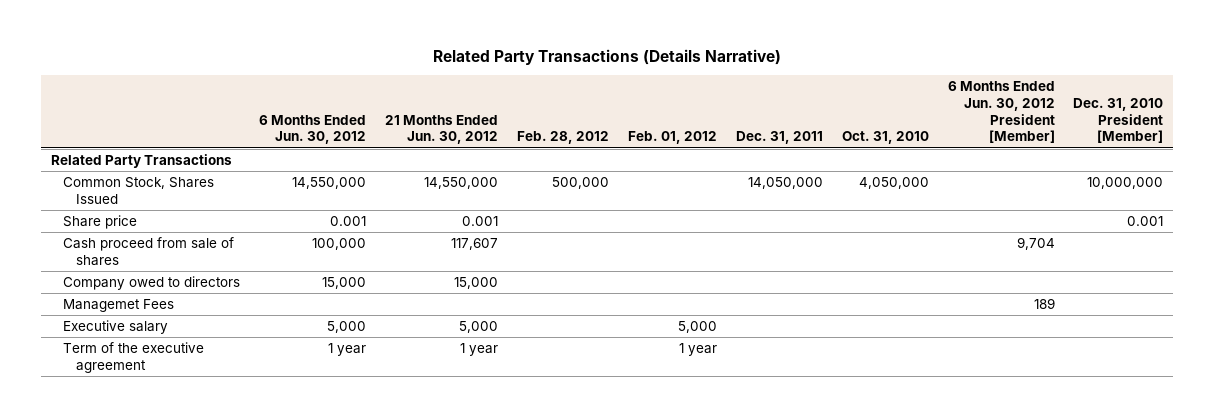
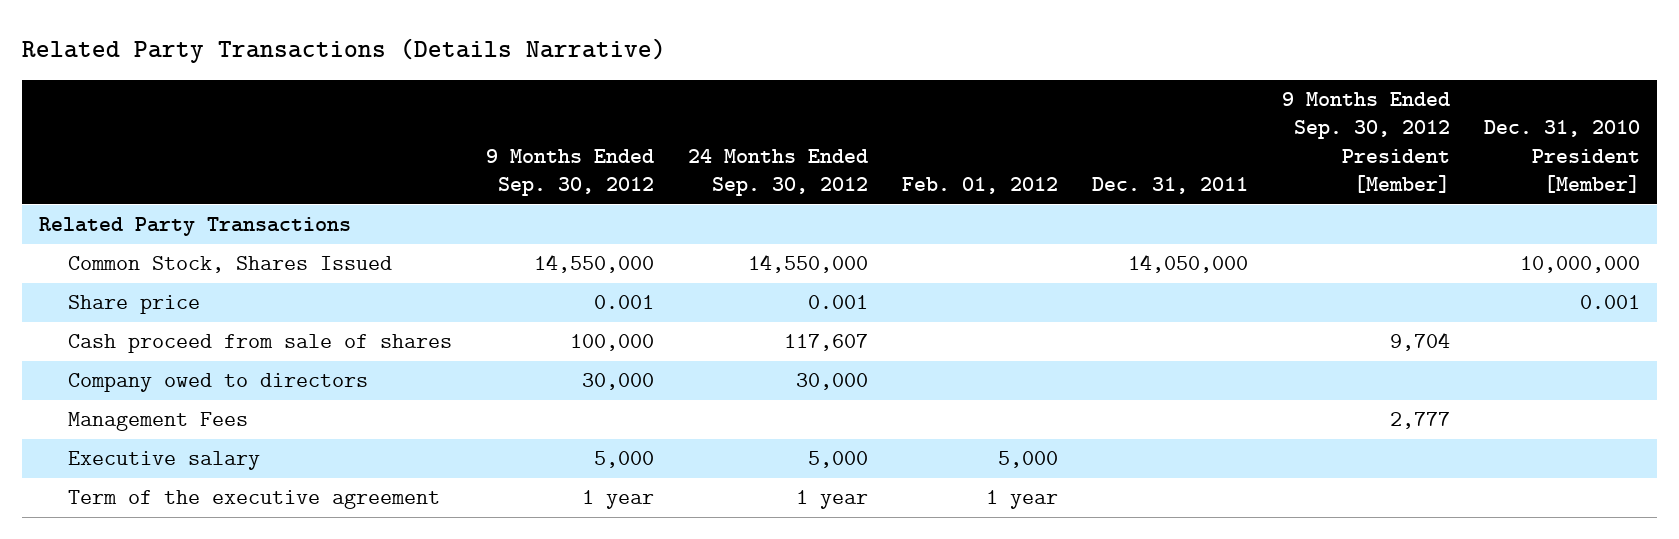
- | 6 Months Ended Jun. 30, 2012 | 21 Months Ended Jun. 30, 2012 | Feb. 28, 2012 | Feb. 01, 2012 | Dec. 31, 2011 | Oct. 31, 2010 | 6 Months Ended Jun. 30, 2012 President [Member] | Dec. 31, 2010 President [Member]
+ | 9 Months Ended Sep. 30, 2012 | 24 Months Ended Sep. 30, 2012 | Feb. 01, 2012 | Dec. 31, 2011 | 9 Months Ended Sep. 30, 2012 President [Member] | Dec. 31, 2010 President [Member]
- Managemet Fees | | | | | | | 189 |
+ Management Fees | | | | | 2,777 |

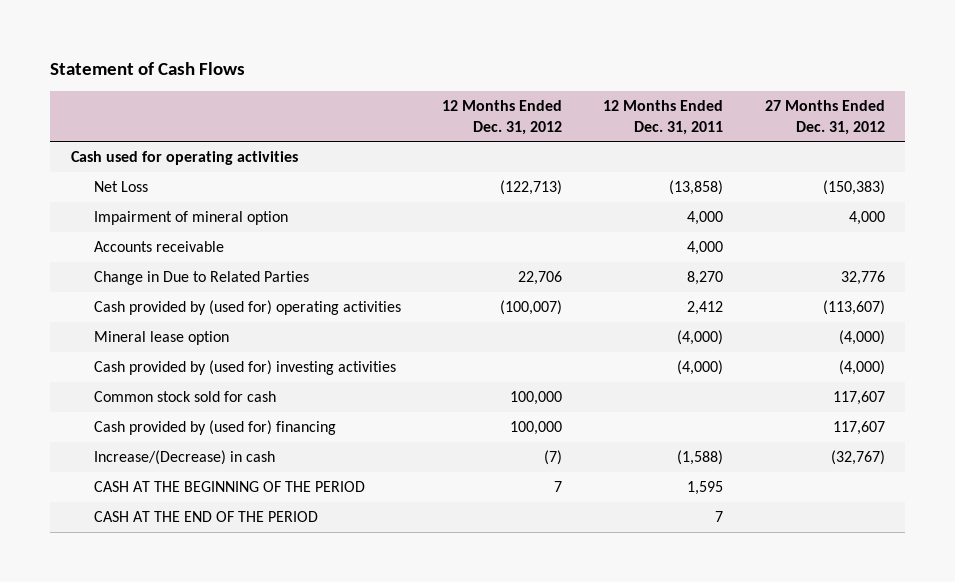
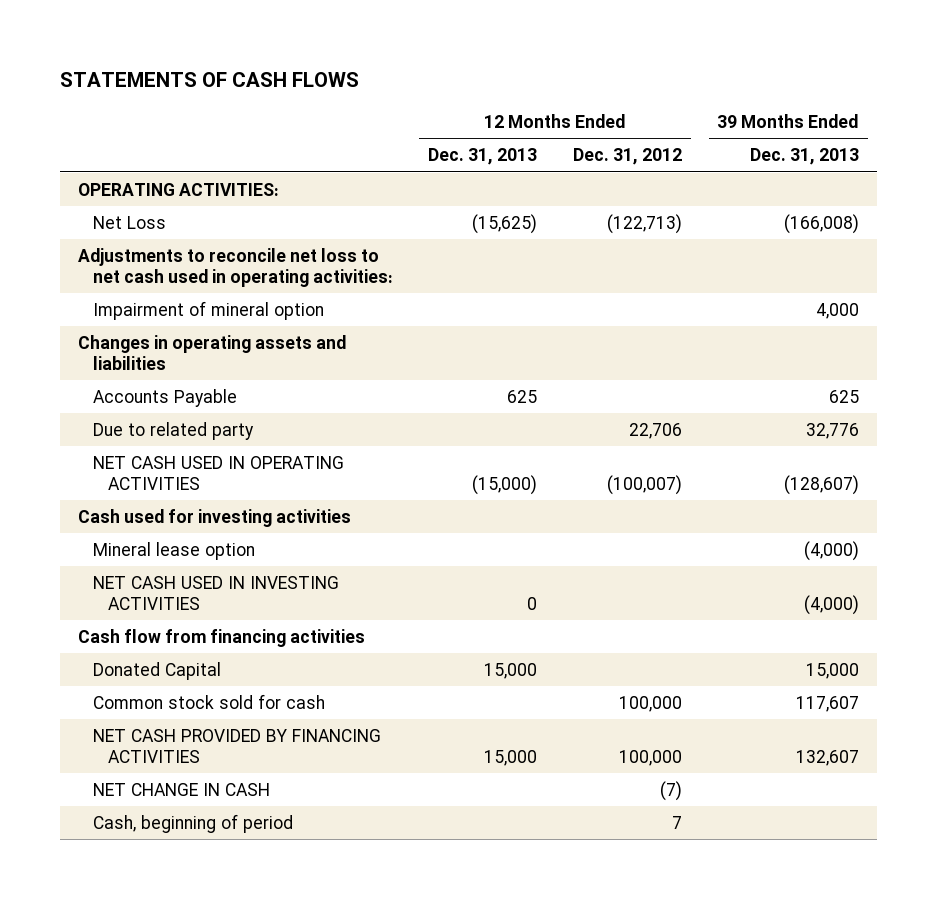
- Statement of Cash Flows
+ STATEMENTS OF CASH FLOWS
- | 12 Months Ended Dec. 31, 2012 | 12 Months Ended Dec. 31, 2011 | 27 Months Ended Dec. 31, 2012
+ | 12 Months Ended Dec. 31, 2013 | 12 Months Ended Dec. 31, 2012 | 39 Months Ended Dec. 31, 2013
- Cash used for operating activities
+ OPERATING ACTIVITIES:
+ Adjustments to reconcile net loss to net cash used in operating activities:
- Accounts receivable | | 4,000 |
- Change in Due to Related Parties | 22,706 | 8,270 | 32,776
- Cash provided by (used for) operating activities | (100,007) | 2,412 | (113,607)
+ Changes in operating assets and liabilities
+ Accounts Payable | 625 | | 625
+ Due to related party | | 22,706 | 32,776
+ NET CASH USED IN OPERATING ACTIVITIES | (15,000) | (100,007) | (128,607)
+ Cash used for investing activities
- Cash provided by (used for) investing activities | | (4,000) | (4,000)
+ NET CASH USED IN INVESTING ACTIVITIES | 0 | | (4,000)
+ Cash flow from financing activities
+ Donated Capital | 15,000 | | 15,000
- Cash provided by (used for) financing | 100,000 | | 117,607
- Increase/(Decrease) in cash | (7) | (1,588) | (32,767)
- CASH AT THE BEGINNING OF THE PERIOD | 7 | 1,595 |
- CASH AT THE END OF THE PERIOD | | 7 |
+ NET CASH PROVIDED BY FINANCING ACTIVITIES | 15,000 | 100,000 | 132,607
+ NET CHANGE IN CASH | | (7) |
+ Cash, beginning of period | | 7 |

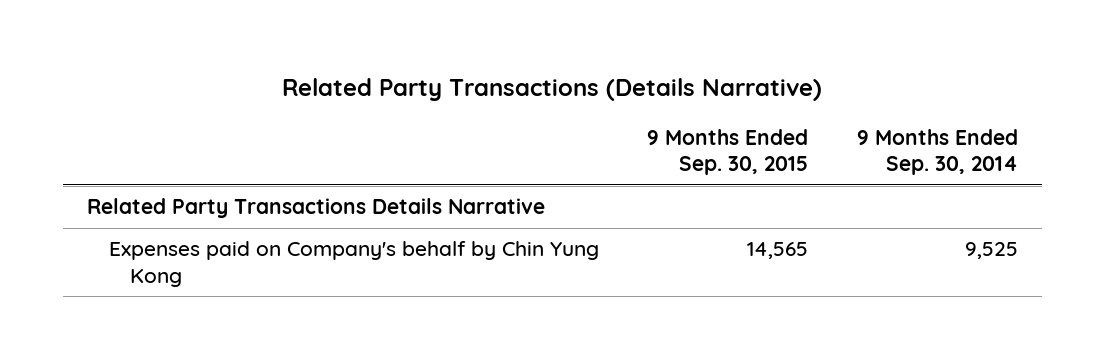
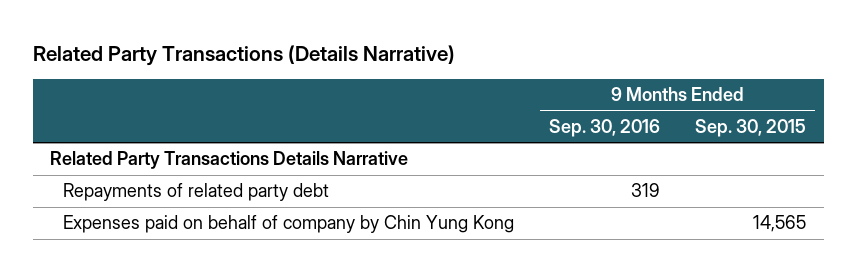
- | 9 Months Ended Sep. 30, 2015 | 9 Months Ended Sep. 30, 2014
+ | 9 Months Ended Sep. 30, 2016 | 9 Months Ended Sep. 30, 2015
- Expenses paid on Company's behalf by Chin Yung Kong | 14,565 | 9,525
+ Repayments of related party debt | 319 |
+ Expenses paid on behalf of company by Chin Yung Kong | | 14,565

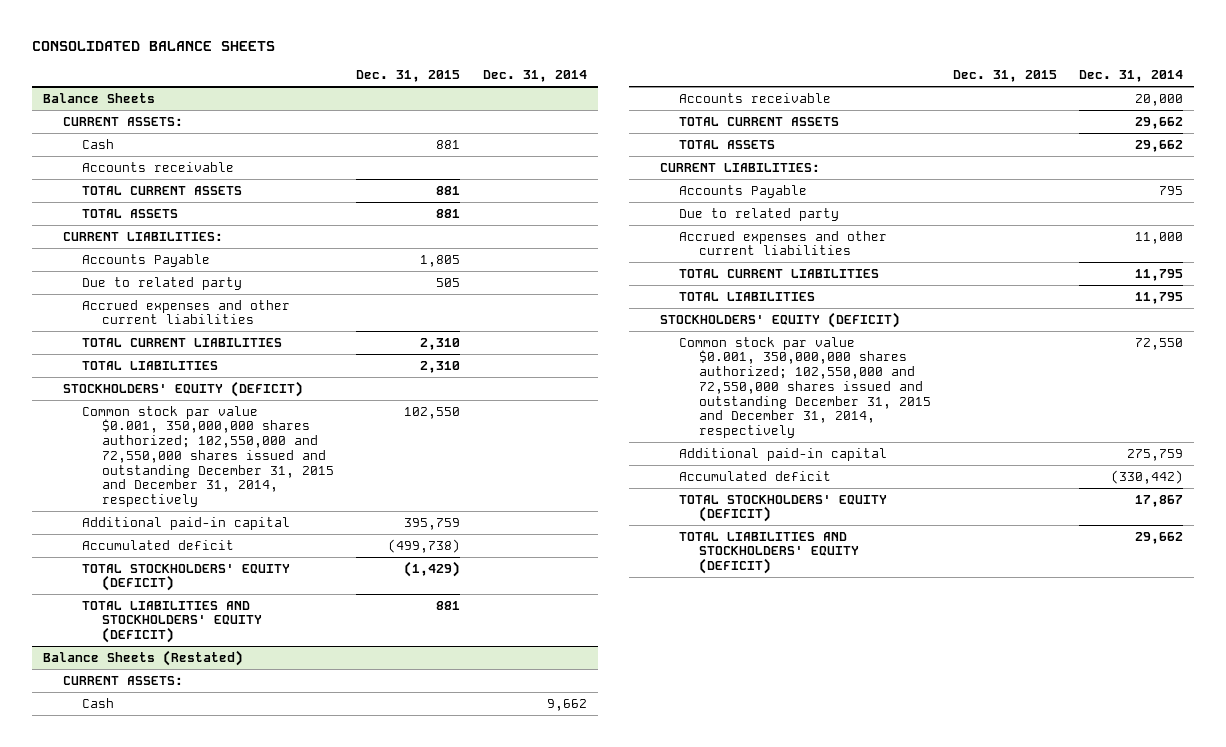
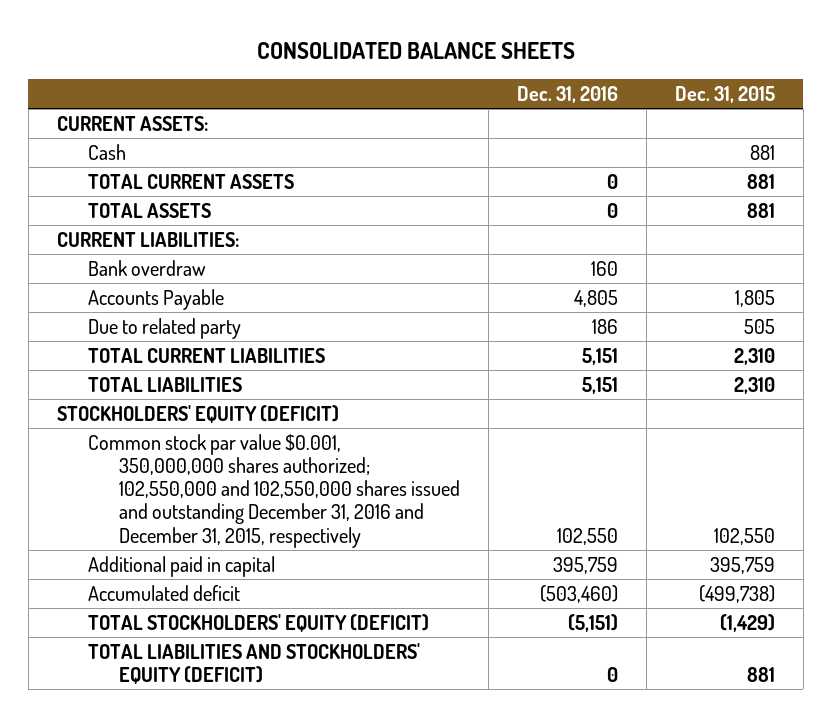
- | Dec. 31, 2015 | Dec. 31, 2014
+ | Dec. 31, 2016 | Dec. 31, 2015
- Balance Sheets
- Accounts receivable
+ Bank overdraw | 160 |
- Accrued expenses and other current liabilities
- Common stock par value $0.001, 350,000,000 shares authorized; 102,550,000 and 72,550,000 shares issued and outstanding December 31, 2015 and December 31, 2014, respectively | 102,550 |
- Additional paid-in capital | 395,759 |
+ Common stock par value $0.001, 350,000,000 shares authorized; 102,550,000 and 102,550,000 shares issued and outstanding December 31, 2016 and December 31, 2015, respectively | 102,550 | 102,550
+ Additional paid in capital | 395,759 | 395,759
- Balance Sheets (Restated)
- CURRENT ASSETS:
- Cash | | 9,662
- Accounts receivable | | 20,000
- TOTAL CURRENT ASSETS | | 29,662
- TOTAL ASSETS | | 29,662
- CURRENT LIABILITIES:
- Accounts Payable | | 795
- Due to related party
- Accrued expenses and other current liabilities | | 11,000
- TOTAL CURRENT LIABILITIES | | 11,795
- TOTAL LIABILITIES | | 11,795
- STOCKHOLDERS' EQUITY (DEFICIT)
- Common stock par value $0.001, 350,000,000 shares authorized; 102,550,000 and 72,550,000 shares issued and outstanding December 31, 2015 and December 31, 2014, respectively | | 72,550
- Additional paid-in capital | | 275,759
- Accumulated deficit | | (330,442)
- TOTAL STOCKHOLDERS' EQUITY (DEFICIT) | | 17,867
- TOTAL LIABILITIES AND STOCKHOLDERS' EQUITY (DEFICIT) | | 29,662

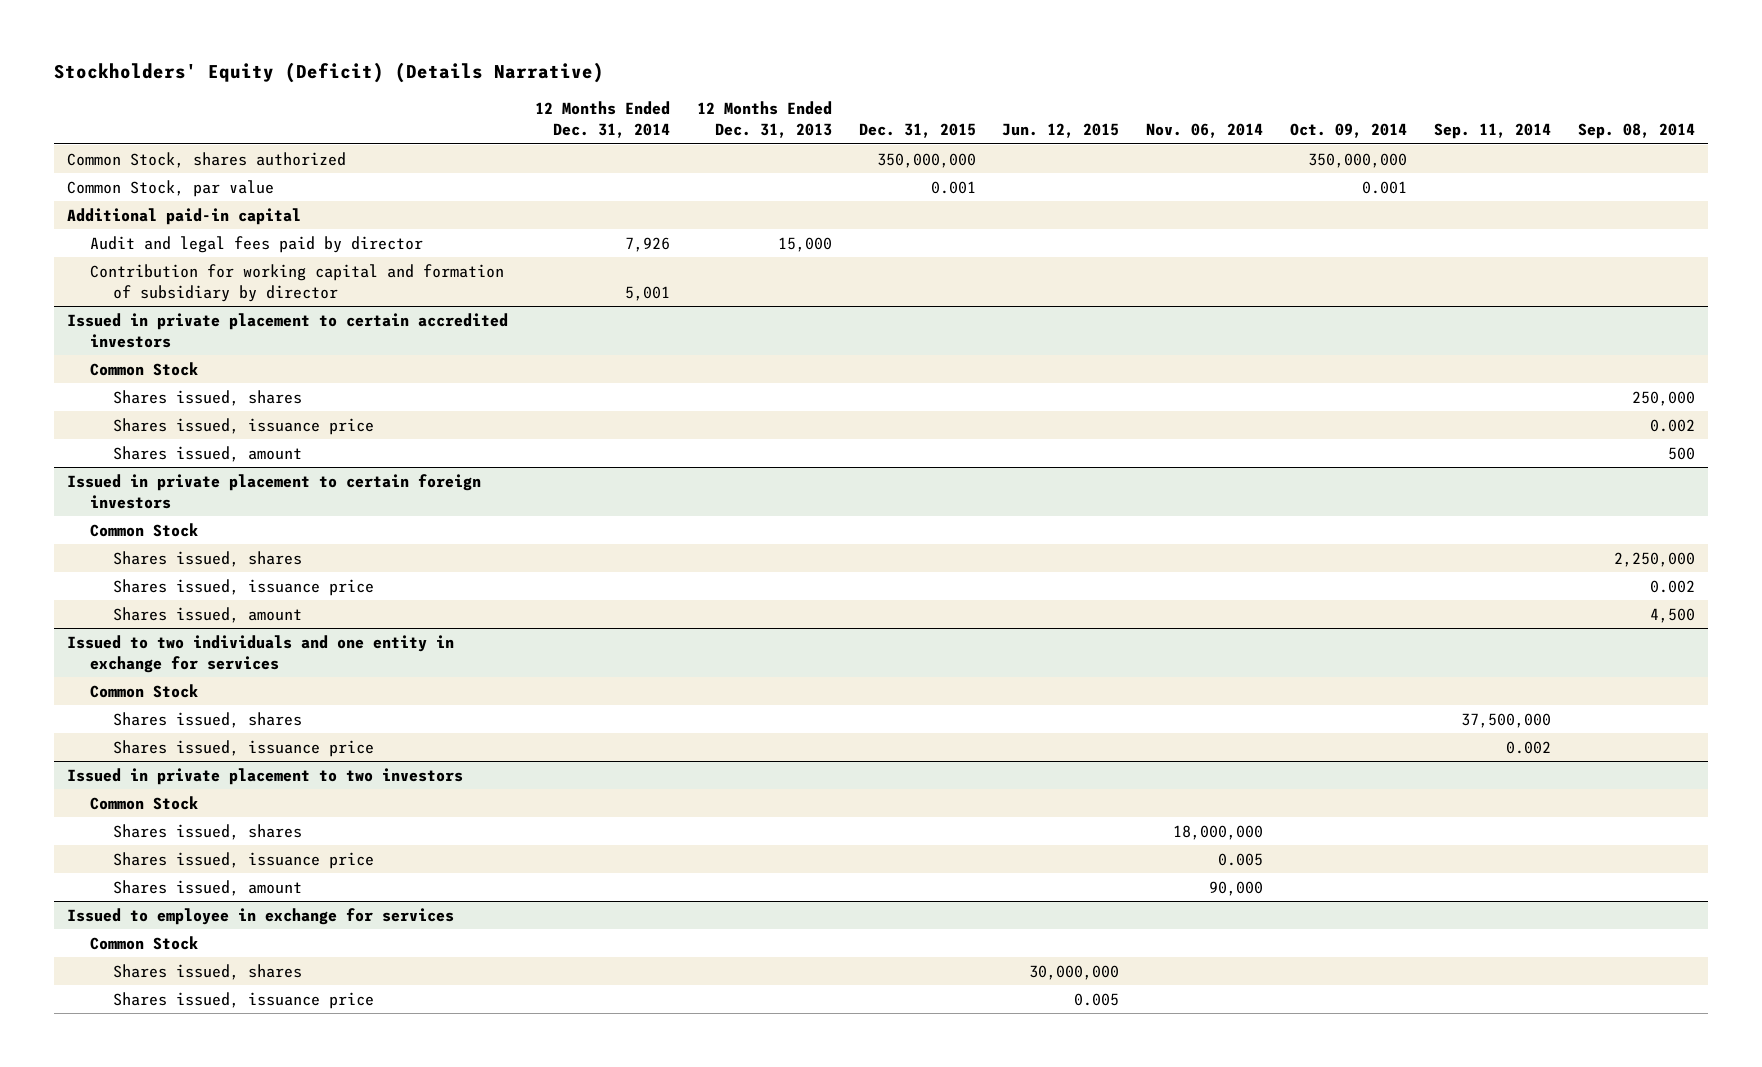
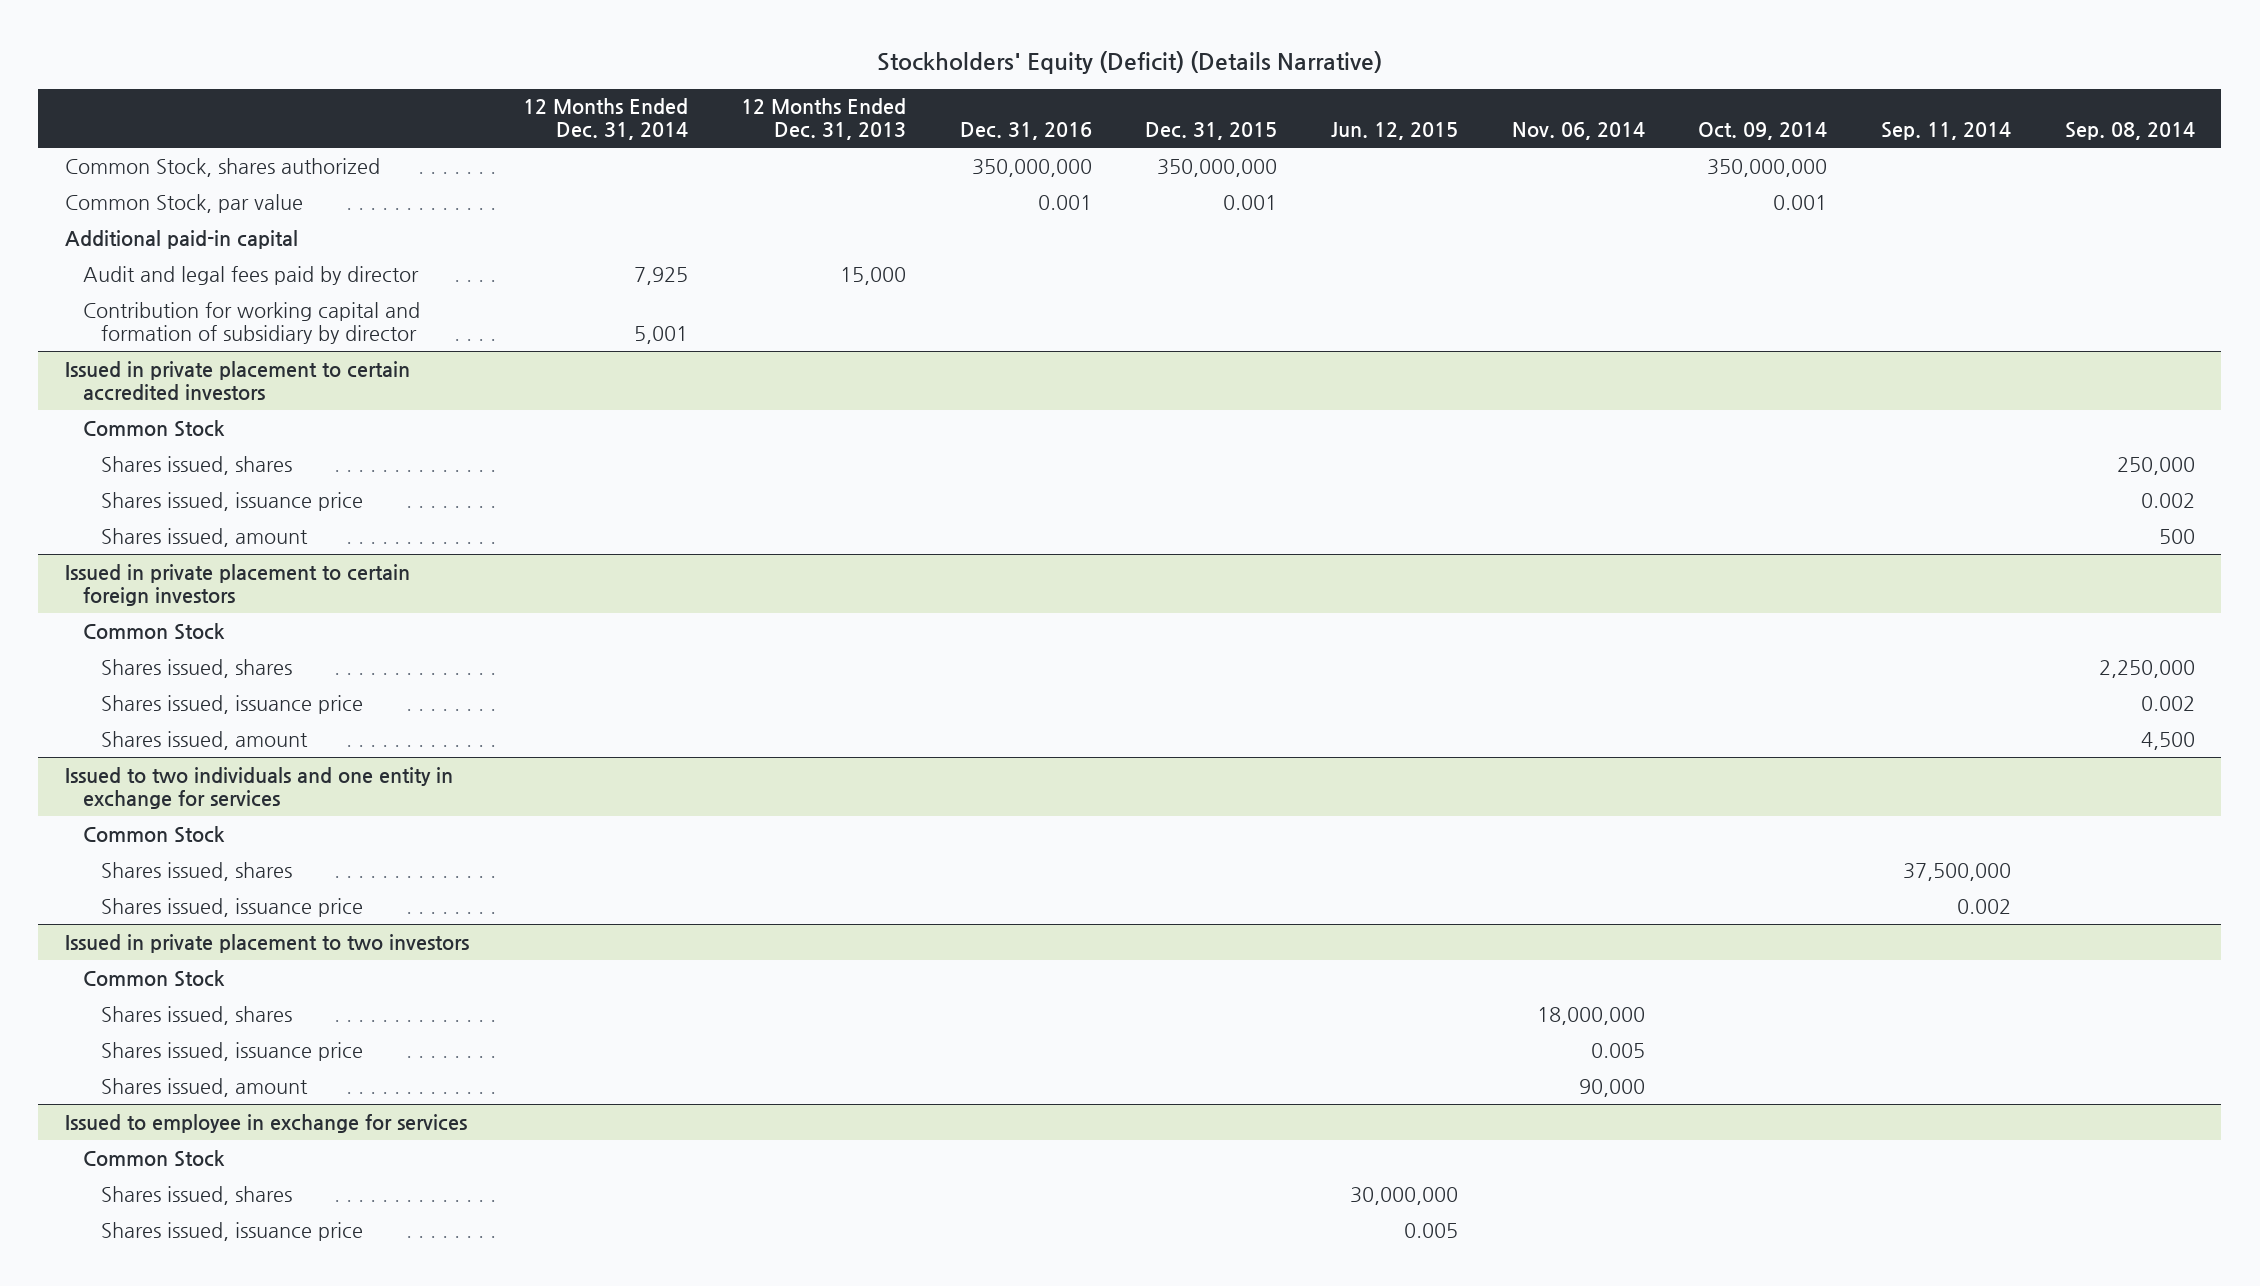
- | 12 Months Ended Dec. 31, 2014 | 12 Months Ended Dec. 31, 2013 | Dec. 31, 2015 | Jun. 12, 2015 | Nov. 06, 2014 | Oct. 09, 2014 | Sep. 11, 2014 | Sep. 08, 2014
+ | 12 Months Ended Dec. 31, 2014 | 12 Months Ended Dec. 31, 2013 | Dec. 31, 2016 | Dec. 31, 2015 | Jun. 12, 2015 | Nov. 06, 2014 | Oct. 09, 2014 | Sep. 11, 2014 | Sep. 08, 2014
- Audit and legal fees paid by director | 7,926 | 15,000 | | | | | |
+ Audit and legal fees paid by director | 7,925 | 15,000 | | | | | | |

